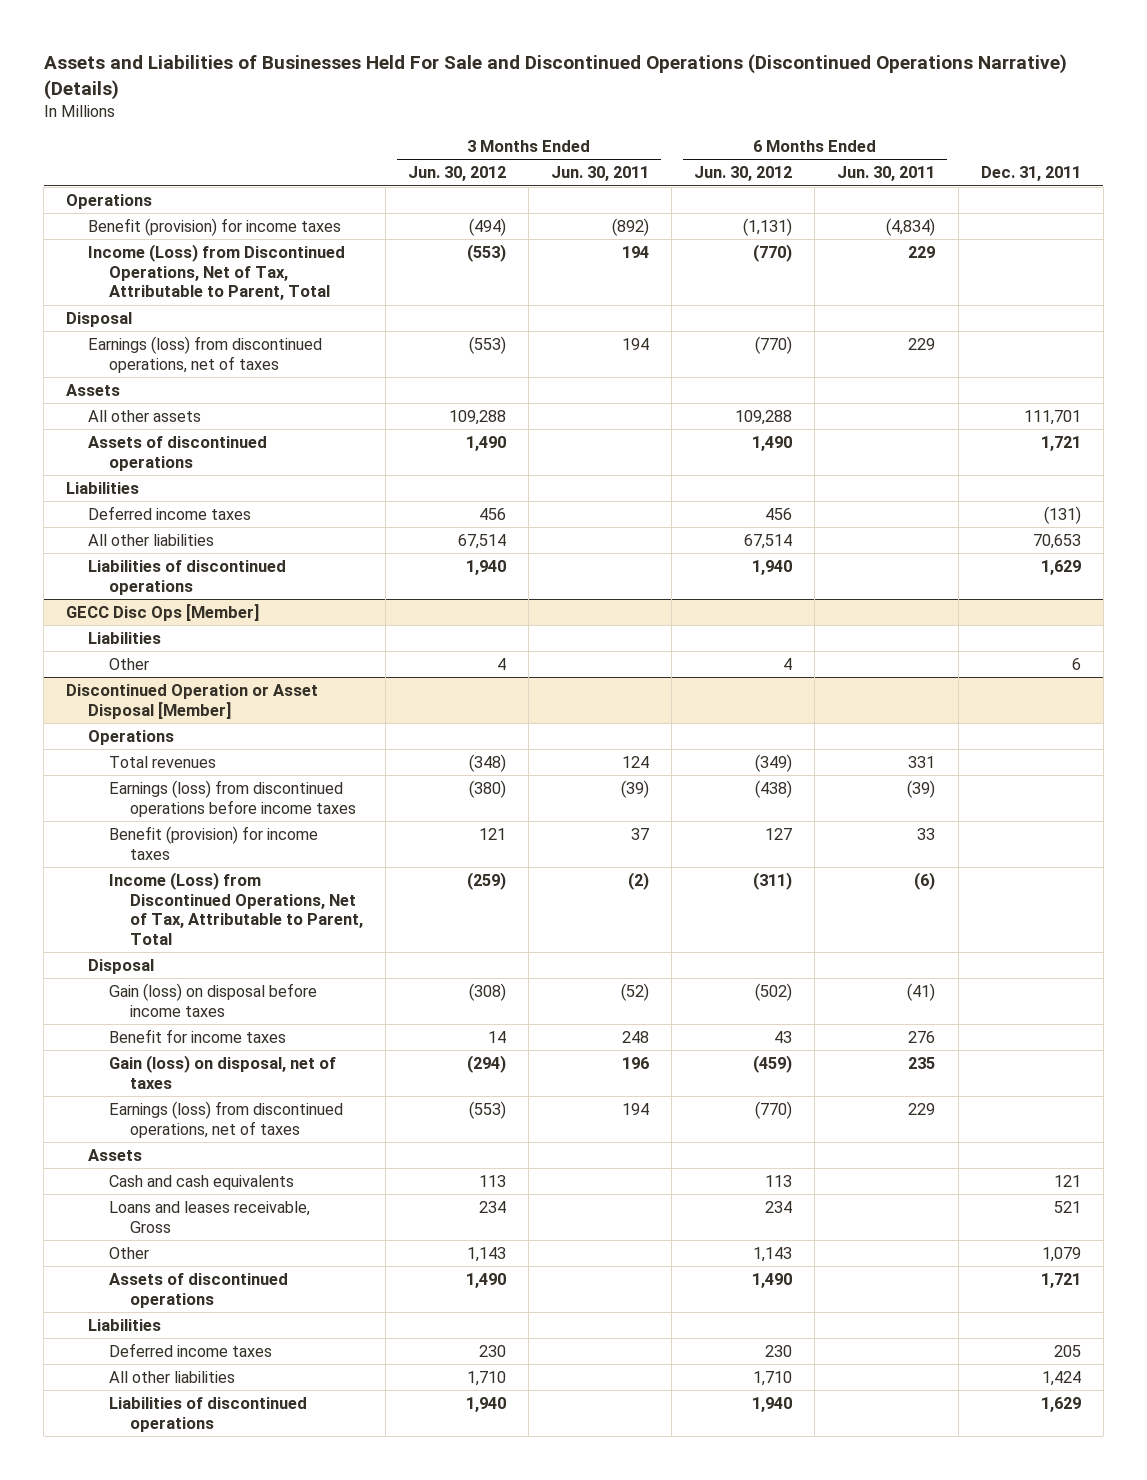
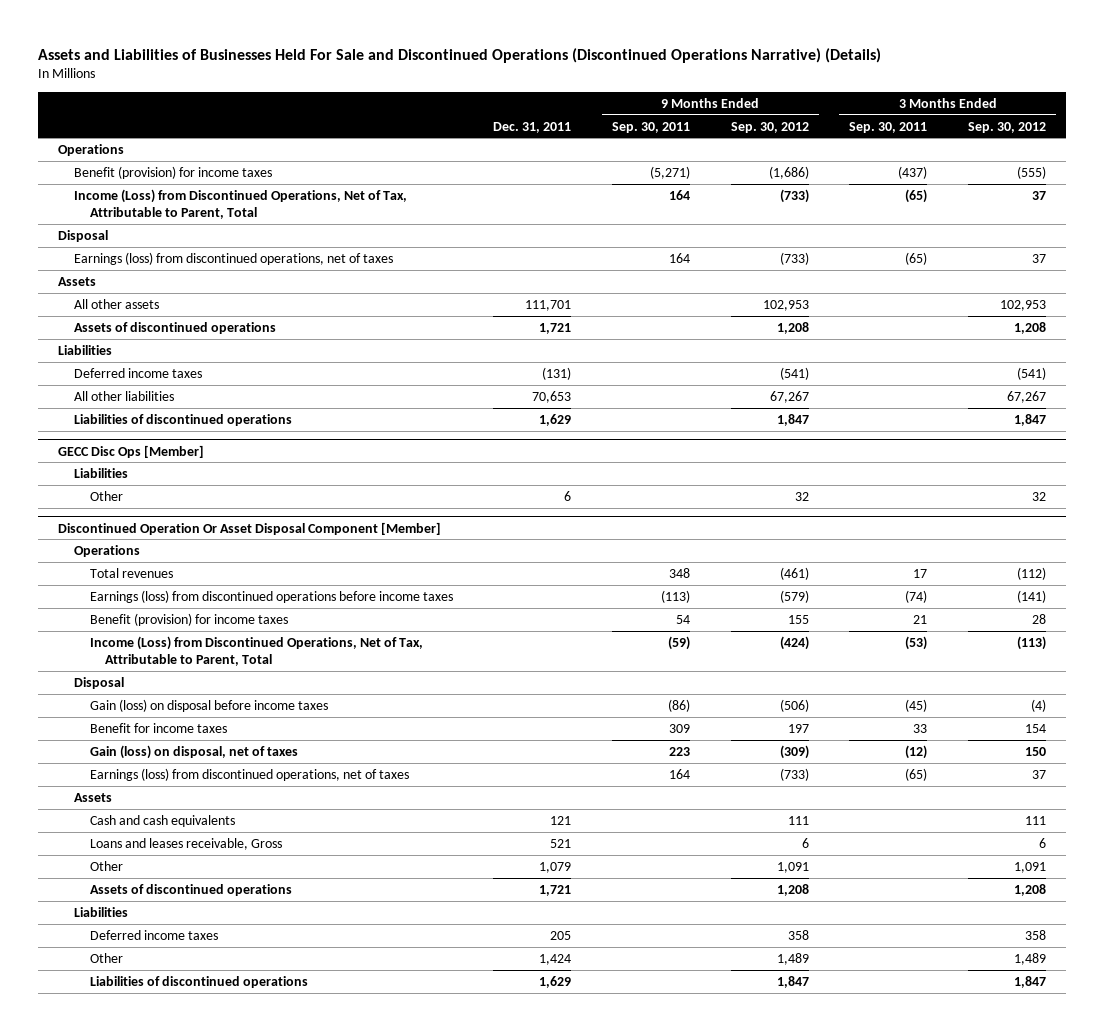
- | 3 Months Ended Jun. 30, 2012 | 3 Months Ended Jun. 30, 2011 | 6 Months Ended Jun. 30, 2012 | 6 Months Ended Jun. 30, 2011 | Dec. 31, 2011
+ | Dec. 31, 2011 | 9 Months Ended Sep. 30, 2011 | 9 Months Ended Sep. 30, 2012 | 3 Months Ended Sep. 30, 2011 | 3 Months Ended Sep. 30, 2012
- Discontinued Operation or Asset Disposal [Member]
+ Discontinued Operation Or Asset Disposal Component [Member]
- All other liabilities | 1,710 | | 1,710 | | 1,424
+ Other | 1,424 | | 1,489 | | 1,489

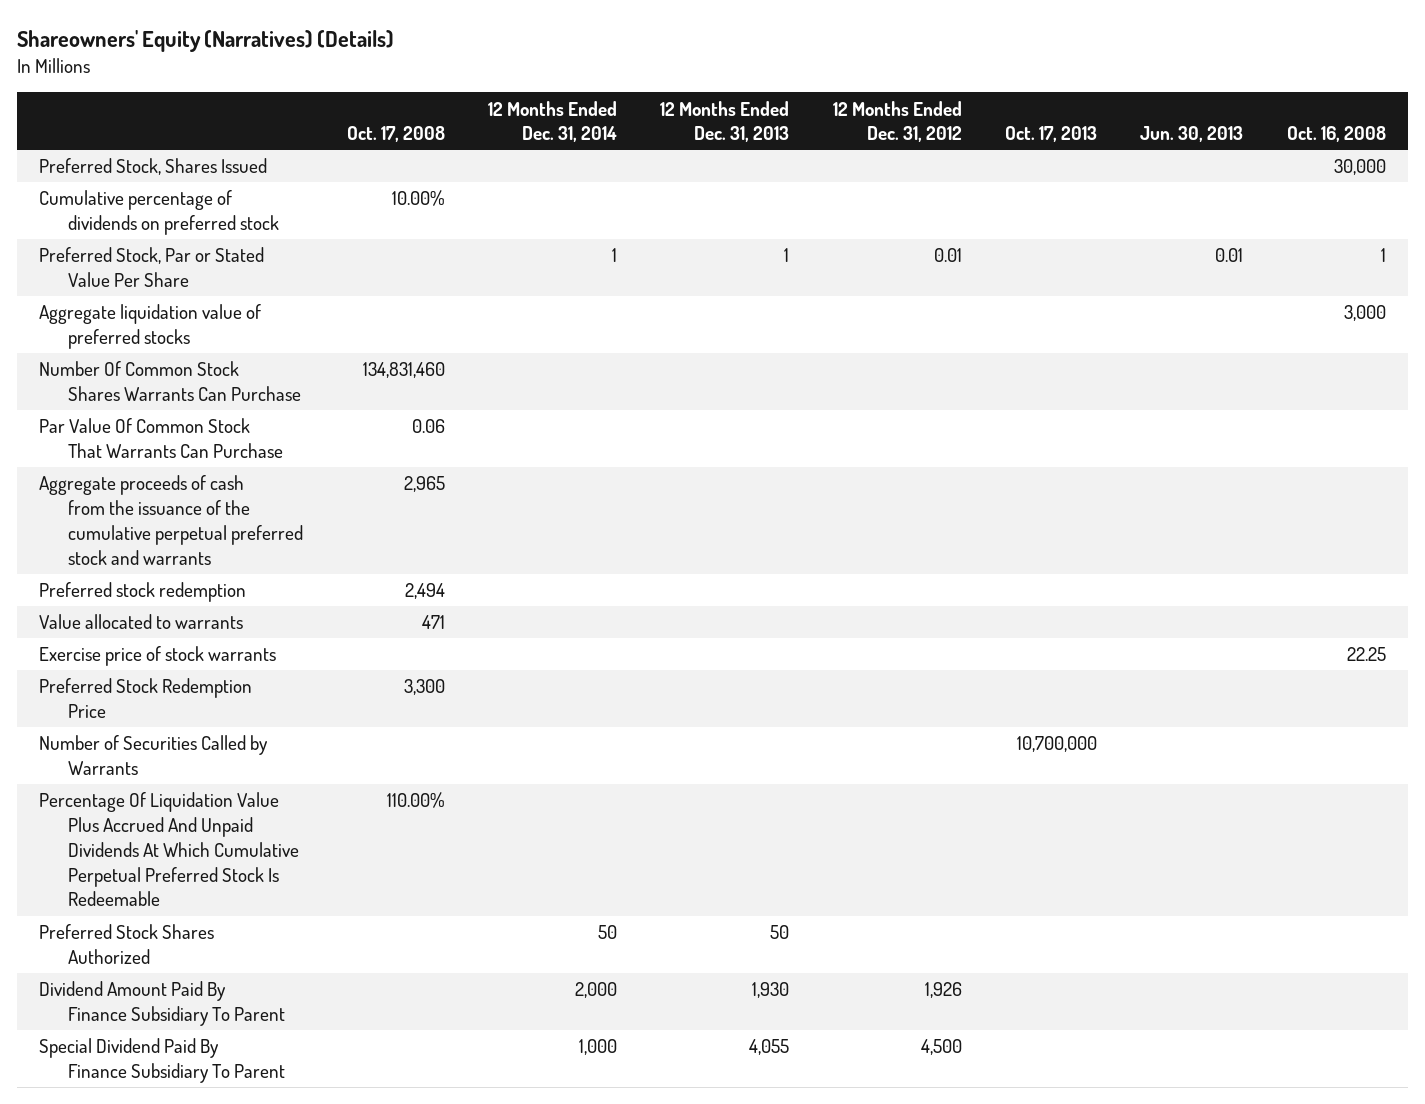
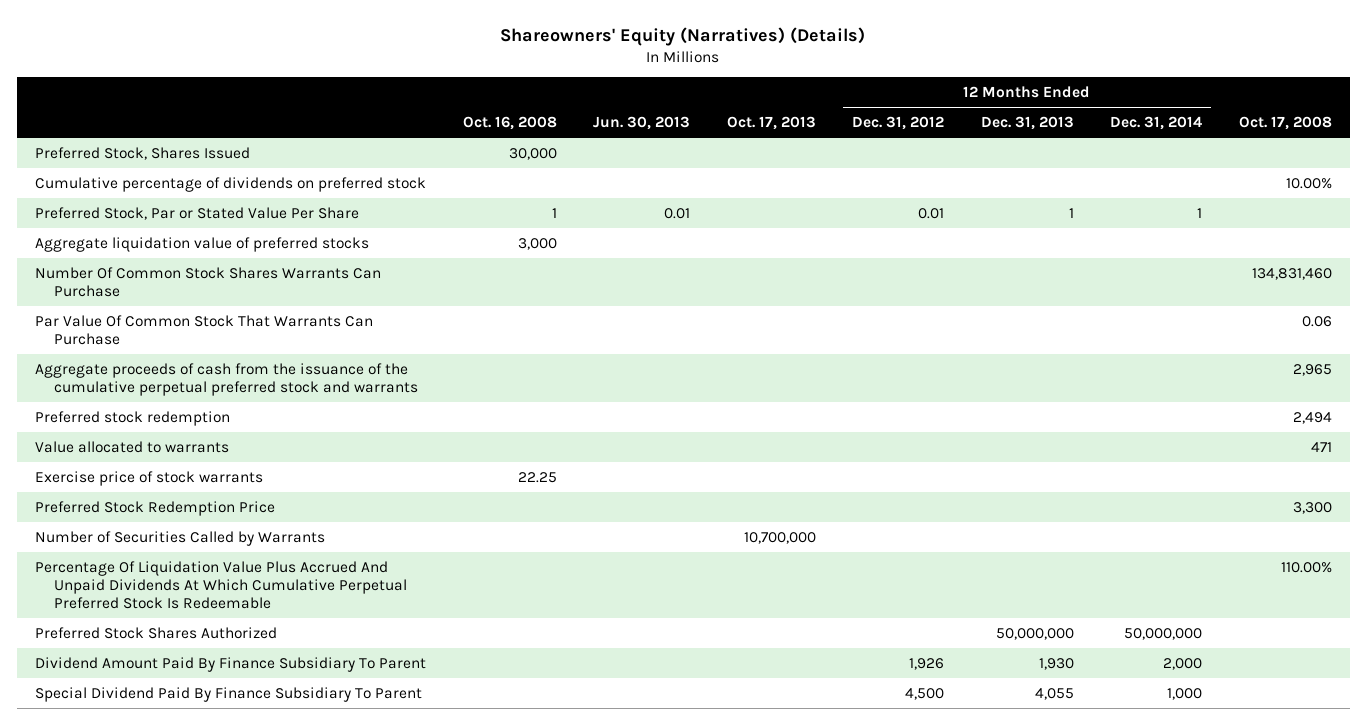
- | Oct. 17, 2008 | 12 Months Ended Dec. 31, 2014 | 12 Months Ended Dec. 31, 2013 | 12 Months Ended Dec. 31, 2012 | Oct. 17, 2013 | Jun. 30, 2013 | Oct. 16, 2008
+ | Oct. 16, 2008 | Jun. 30, 2013 | Oct. 17, 2013 | 12 Months Ended Dec. 31, 2012 | 12 Months Ended Dec. 31, 2013 | 12 Months Ended Dec. 31, 2014 | Oct. 17, 2008
- Preferred Stock Shares Authorized | | 50 | 50 | | | |
+ Preferred Stock Shares Authorized | | | | | 50,000,000 | 50,000,000 |

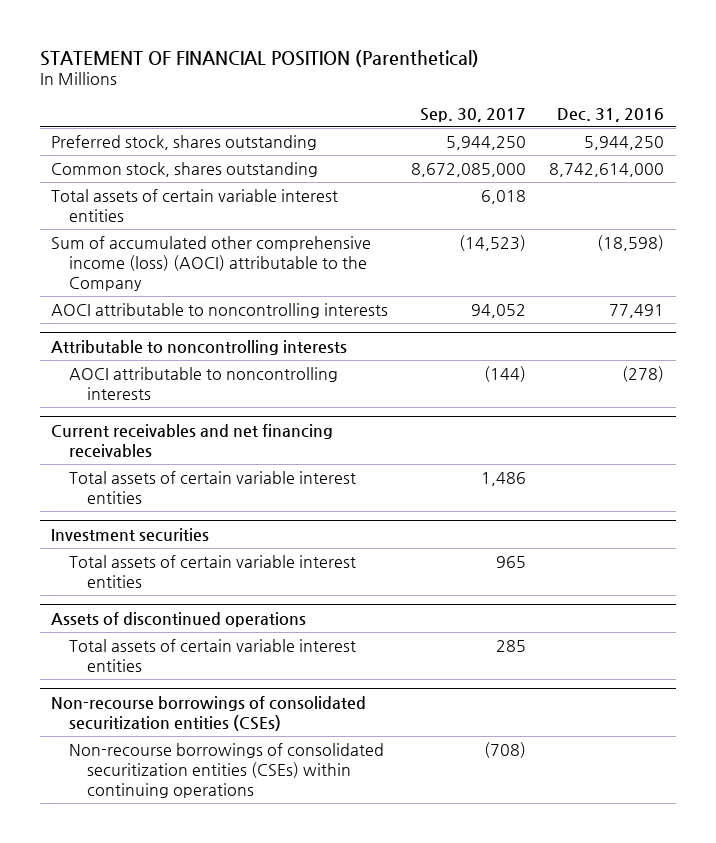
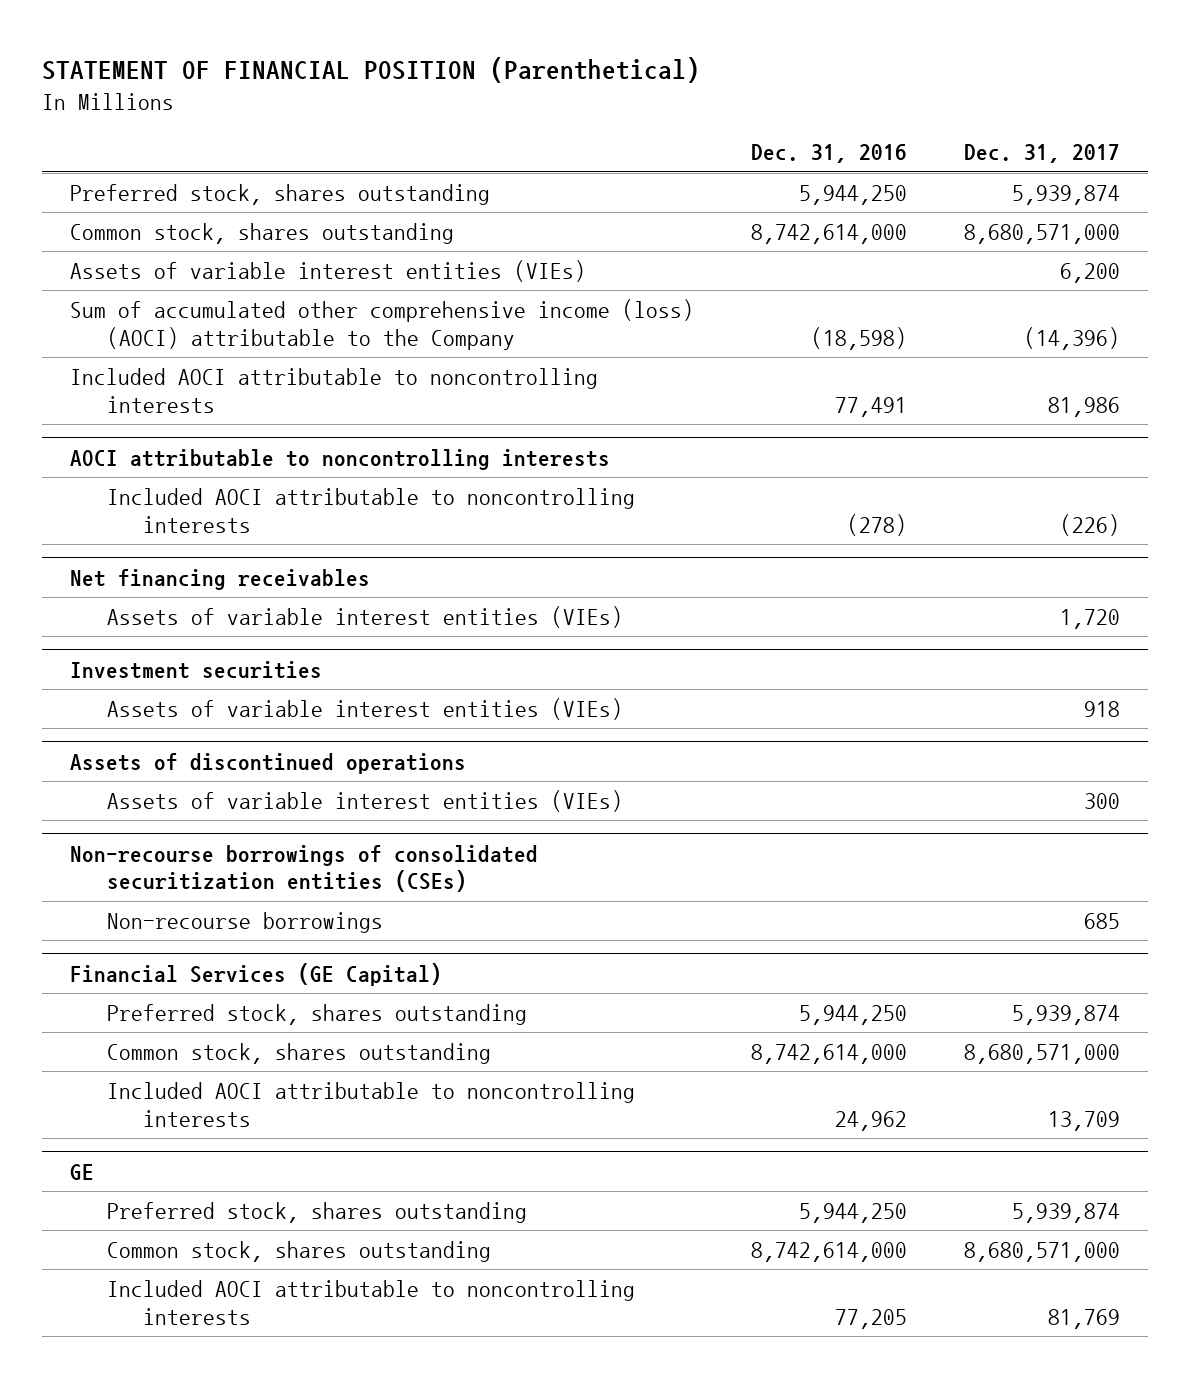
- | Sep. 30, 2017 | Dec. 31, 2016
+ | Dec. 31, 2016 | Dec. 31, 2017
- Total assets of certain variable interest entities | 6,018 |
+ Assets of variable interest entities (VIEs) | | 6,200
- AOCI attributable to noncontrolling interests | 94,052 | 77,491
- Attributable to noncontrolling interests
- AOCI attributable to noncontrolling interests | (144) | (278)
- Current receivables and net financing receivables
- Total assets of certain variable interest entities | 1,486 |
+ Included AOCI attributable to noncontrolling interests | 77,491 | 81,986
+ AOCI attributable to noncontrolling interests
+ Included AOCI attributable to noncontrolling interests | (278) | (226)
+ Net financing receivables
+ Assets of variable interest entities (VIEs) | | 1,720
@ Investment securities
- Total assets of certain variable interest entities | 965 |
+ Assets of variable interest entities (VIEs) | | 918
@ Assets of discontinued operations
- Total assets of certain variable interest entities | 285 |
+ Assets of variable interest entities (VIEs) | | 300
@ Non-recourse borrowings of consolidated securitization entities (CSEs)
- Non-recourse borrowings of consolidated securitization entities (CSEs) within continuing operations | (708) |
+ Non-recourse borrowings | | 685
+ Financial Services (GE Capital)
+ Preferred stock, shares outstanding | 5,944,250 | 5,939,874
+ Common stock, shares outstanding | 8,742,614,000 | 8,680,571,000
+ Included AOCI attributable to noncontrolling interests | 24,962 | 13,709
+ GE
+ Preferred stock, shares outstanding | 5,944,250 | 5,939,874
+ Common stock, shares outstanding | 8,742,614,000 | 8,680,571,000
+ Included AOCI attributable to noncontrolling interests | 77,205 | 81,769

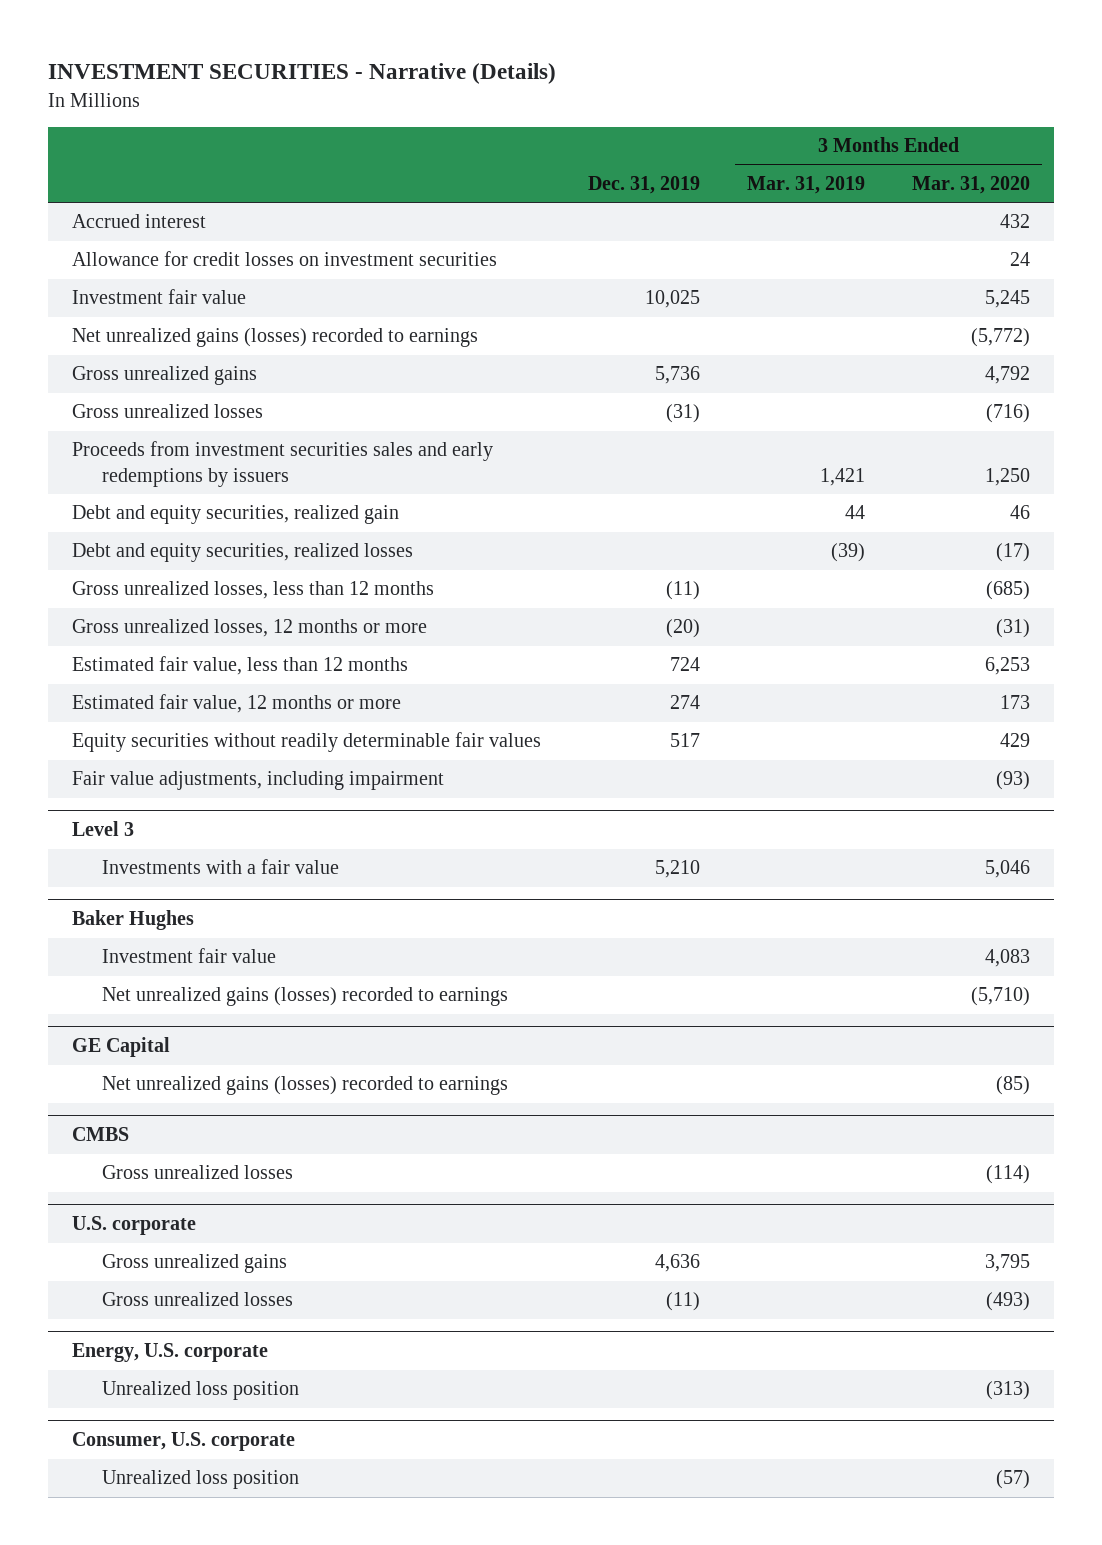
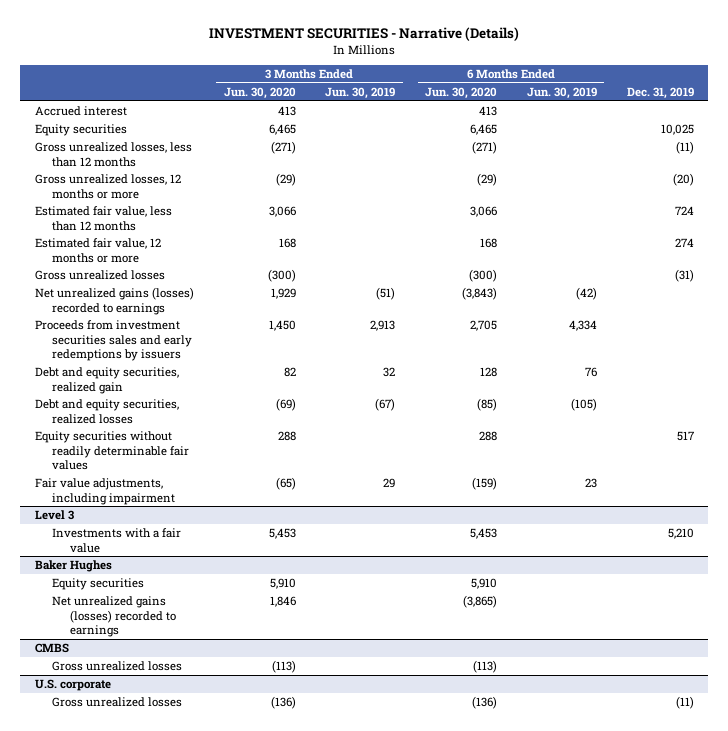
- | Dec. 31, 2019 | 3 Months Ended Mar. 31, 2019 | 3 Months Ended Mar. 31, 2020
+ | 3 Months Ended Jun. 30, 2020 | 3 Months Ended Jun. 30, 2019 | 6 Months Ended Jun. 30, 2020 | 6 Months Ended Jun. 30, 2019 | Dec. 31, 2019
- Allowance for credit losses on investment securities | | | 24
- Investment fair value | 10,025 | | 5,245
- Gross unrealized gains | 5,736 | | 4,792
+ Equity securities | 6,465 | | 6,465 | | 10,025
moved down: Gross unrealized losses | (300) | | (300) | | (31)
moved down: Net unrealized gains (losses) recorded to earnings | 1,929 | (51) | (3,843) | (42) |
moved down: Proceeds from investment securities sales and early redemptions by issuers | 1,450 | 2,913 | 2,705 | 4,334 |
moved down: Debt and equity securities, realized gain | 82 | 32 | 128 | 76 |
moved down: Debt and equity securities, realized losses | (69) | (67) | (85) | (105) |
@ Baker Hughes
- Investment fair value | | | 4,083
+ Equity securities | 5,910 | | 5,910 | |
- GE Capital
- Net unrealized gains (losses) recorded to earnings | | | (85)
@ U.S. corporate
- Gross unrealized gains | 4,636 | | 3,795
- Energy, U.S. corporate
- Unrealized loss position | | | (313)
- Consumer, U.S. corporate
- Unrealized loss position | | | (57)

